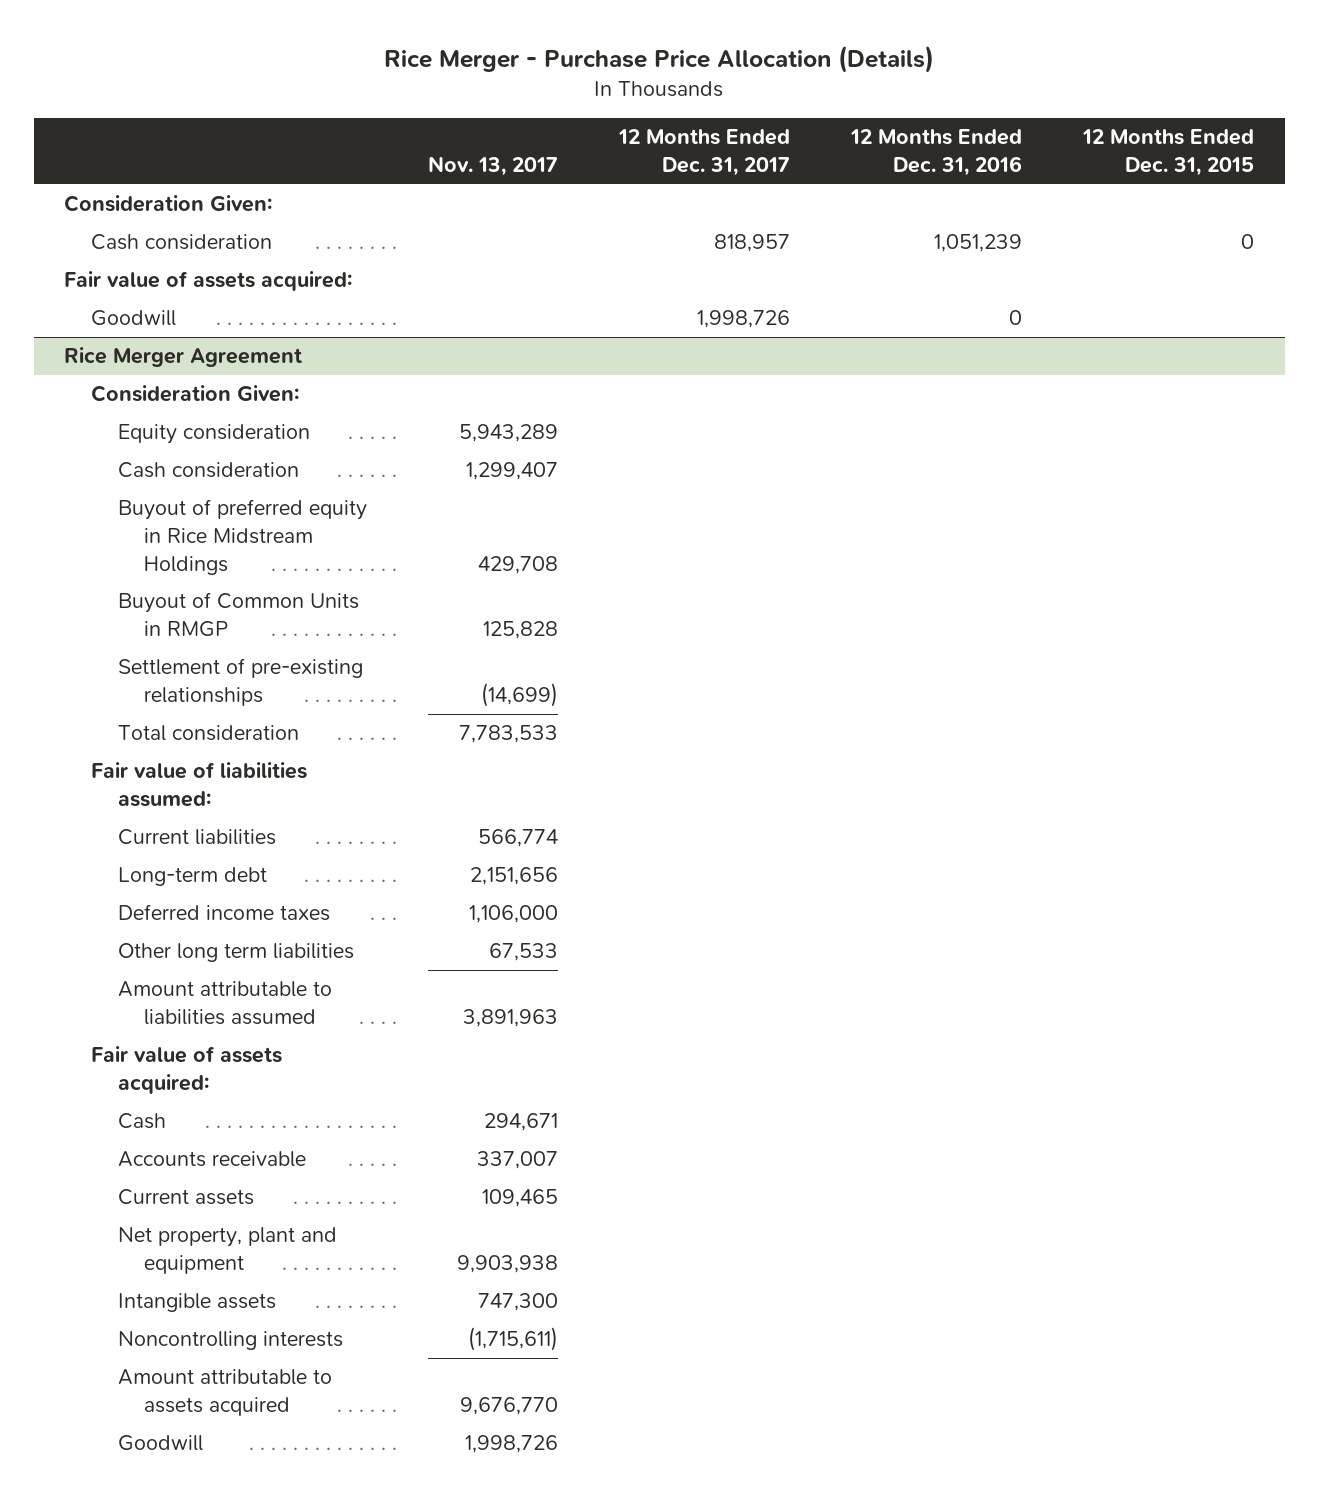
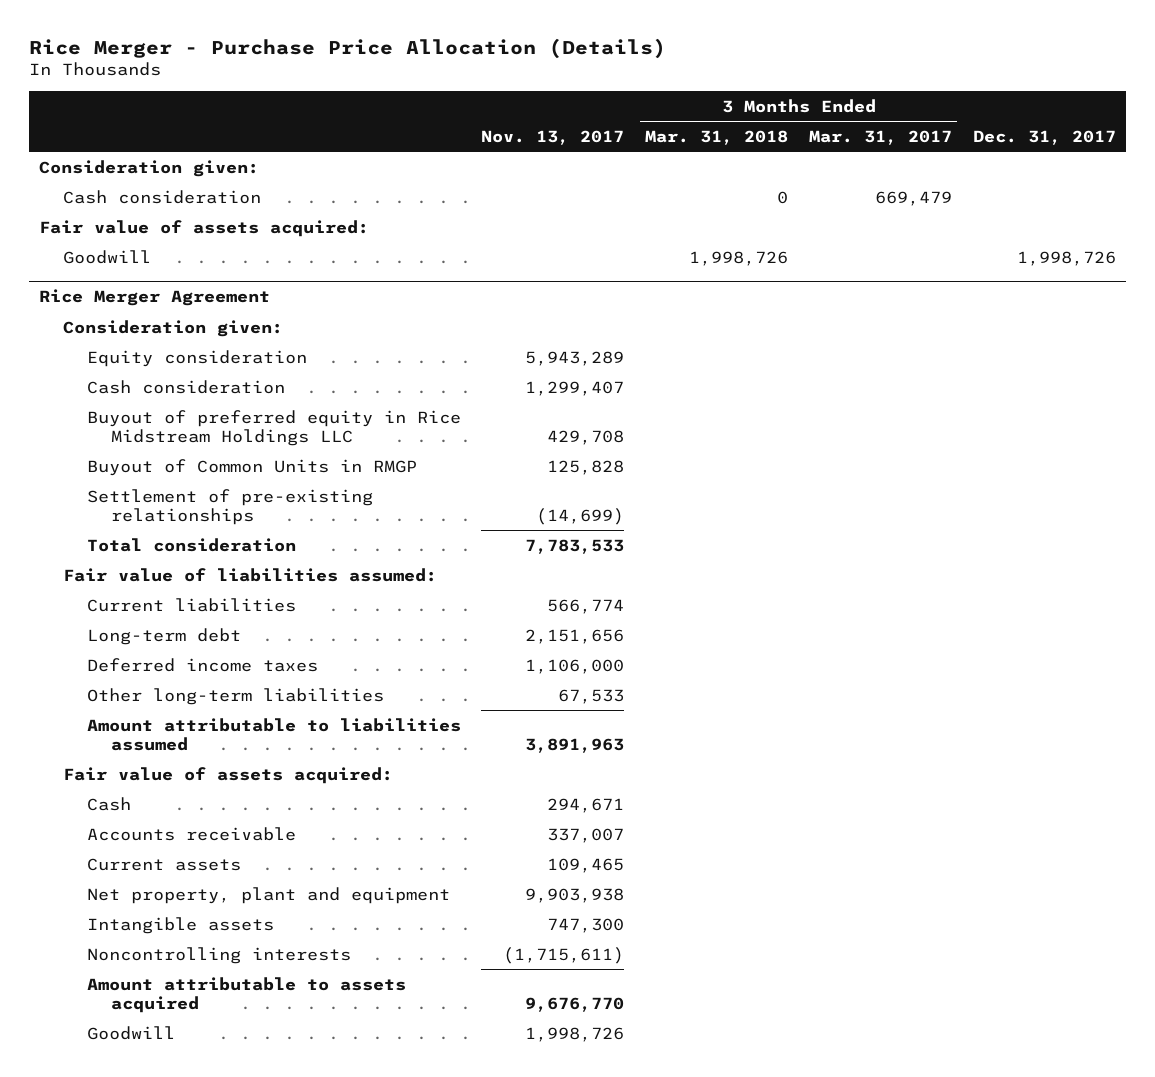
- | Nov. 13, 2017 | 12 Months Ended Dec. 31, 2017 | 12 Months Ended Dec. 31, 2016 | 12 Months Ended Dec. 31, 2015
+ | Nov. 13, 2017 | 3 Months Ended Mar. 31, 2018 | 3 Months Ended Mar. 31, 2017 | Dec. 31, 2017
- Consideration Given:
+ Consideration given:
@ Rice Merger Agreement
- Consideration Given:
+ Consideration given:
- Buyout of preferred equity in Rice Midstream Holdings | 429,708 | | |
+ Buyout of preferred equity in Rice Midstream Holdings LLC | 429,708 | | |
- Other long term liabilities | 67,533 | | |
+ Other long-term liabilities | 67,533 | | |

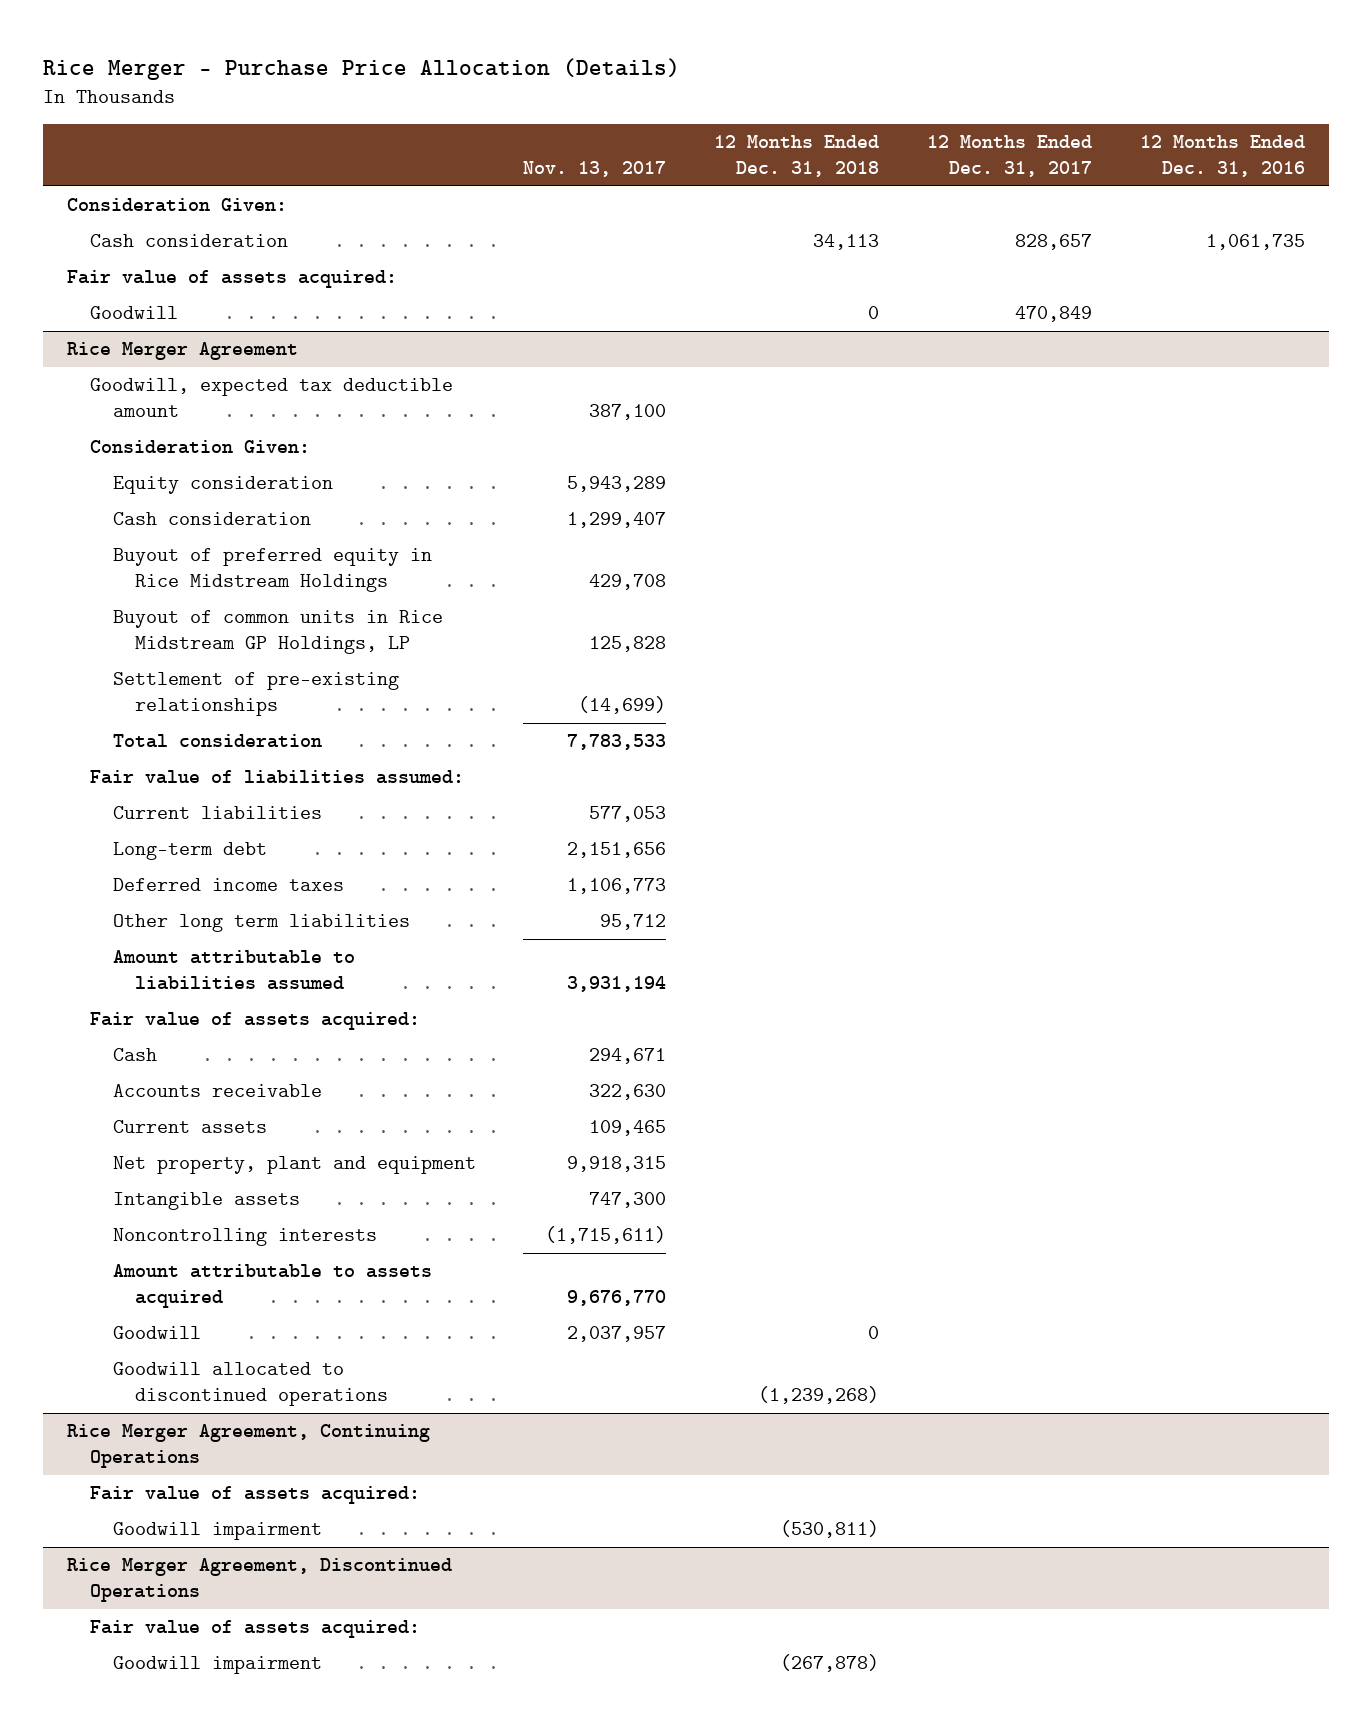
- | Nov. 13, 2017 | 3 Months Ended Mar. 31, 2018 | 3 Months Ended Mar. 31, 2017 | Dec. 31, 2017
+ | Nov. 13, 2017 | 12 Months Ended Dec. 31, 2018 | 12 Months Ended Dec. 31, 2017 | 12 Months Ended Dec. 31, 2016
- Consideration given:
+ Consideration Given:
@ Rice Merger Agreement
- Consideration given:
+ Goodwill, expected tax deductible amount | 387,100 | | |
+ Consideration Given:
- Buyout of preferred equity in Rice Midstream Holdings LLC | 429,708 | | |
- Buyout of Common Units in RMGP | 125,828 | | |
+ Buyout of preferred equity in Rice Midstream Holdings | 429,708 | | |
+ Buyout of common units in Rice Midstream GP Holdings, LP | 125,828 | | |
- Current liabilities | 566,774 | | |
+ Current liabilities | 577,053 | | |
- Deferred income taxes | 1,106,000 | | |
- Other long-term liabilities | 67,533 | | |
- Amount attributable to liabilities assumed | 3,891,963 | | |
+ Deferred income taxes | 1,106,773 | | |
+ Other long term liabilities | 95,712 | | |
+ Amount attributable to liabilities assumed | 3,931,194 | | |
- Accounts receivable | 337,007 | | |
+ Accounts receivable | 322,630 | | |
- Net property, plant and equipment | 9,903,938 | | |
+ Net property, plant and equipment | 9,918,315 | | |
- Goodwill | 1,998,726 | | |
+ Goodwill | 2,037,957 | 0 | |
+ Goodwill allocated to discontinued operations | | (1,239,268) | |
+ Rice Merger Agreement, Continuing Operations
+ Fair value of assets acquired:
+ Goodwill impairment | | (530,811) | |
+ Rice Merger Agreement, Discontinued Operations
+ Fair value of assets acquired:
+ Goodwill impairment | | (267,878) | |

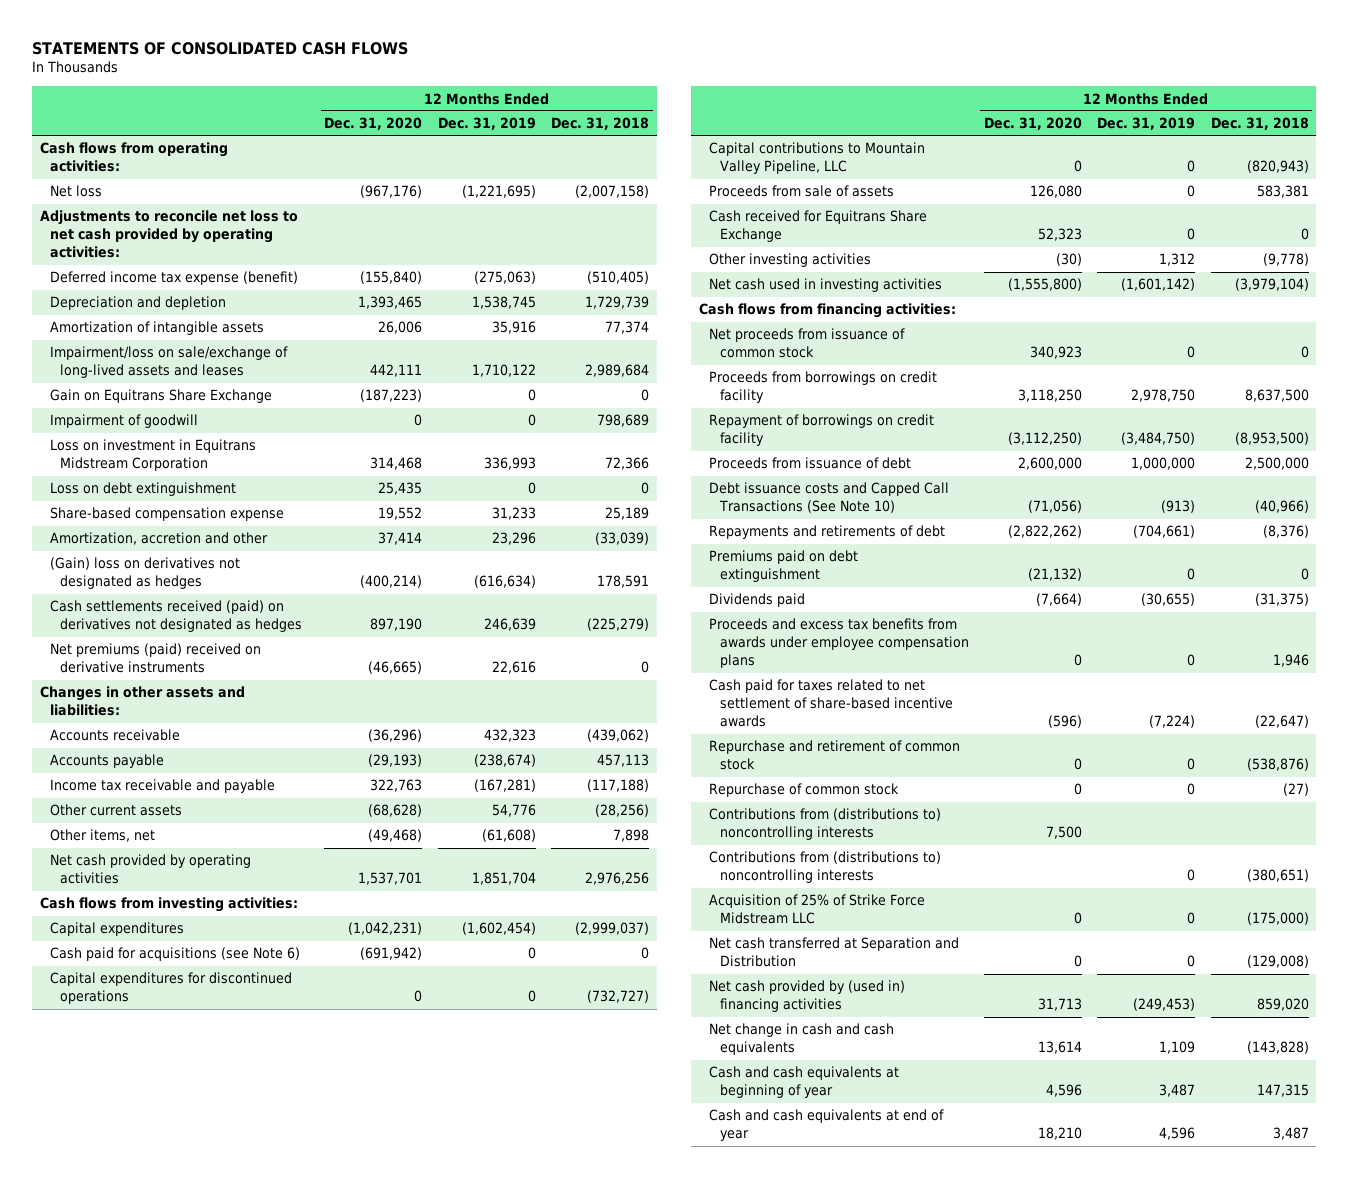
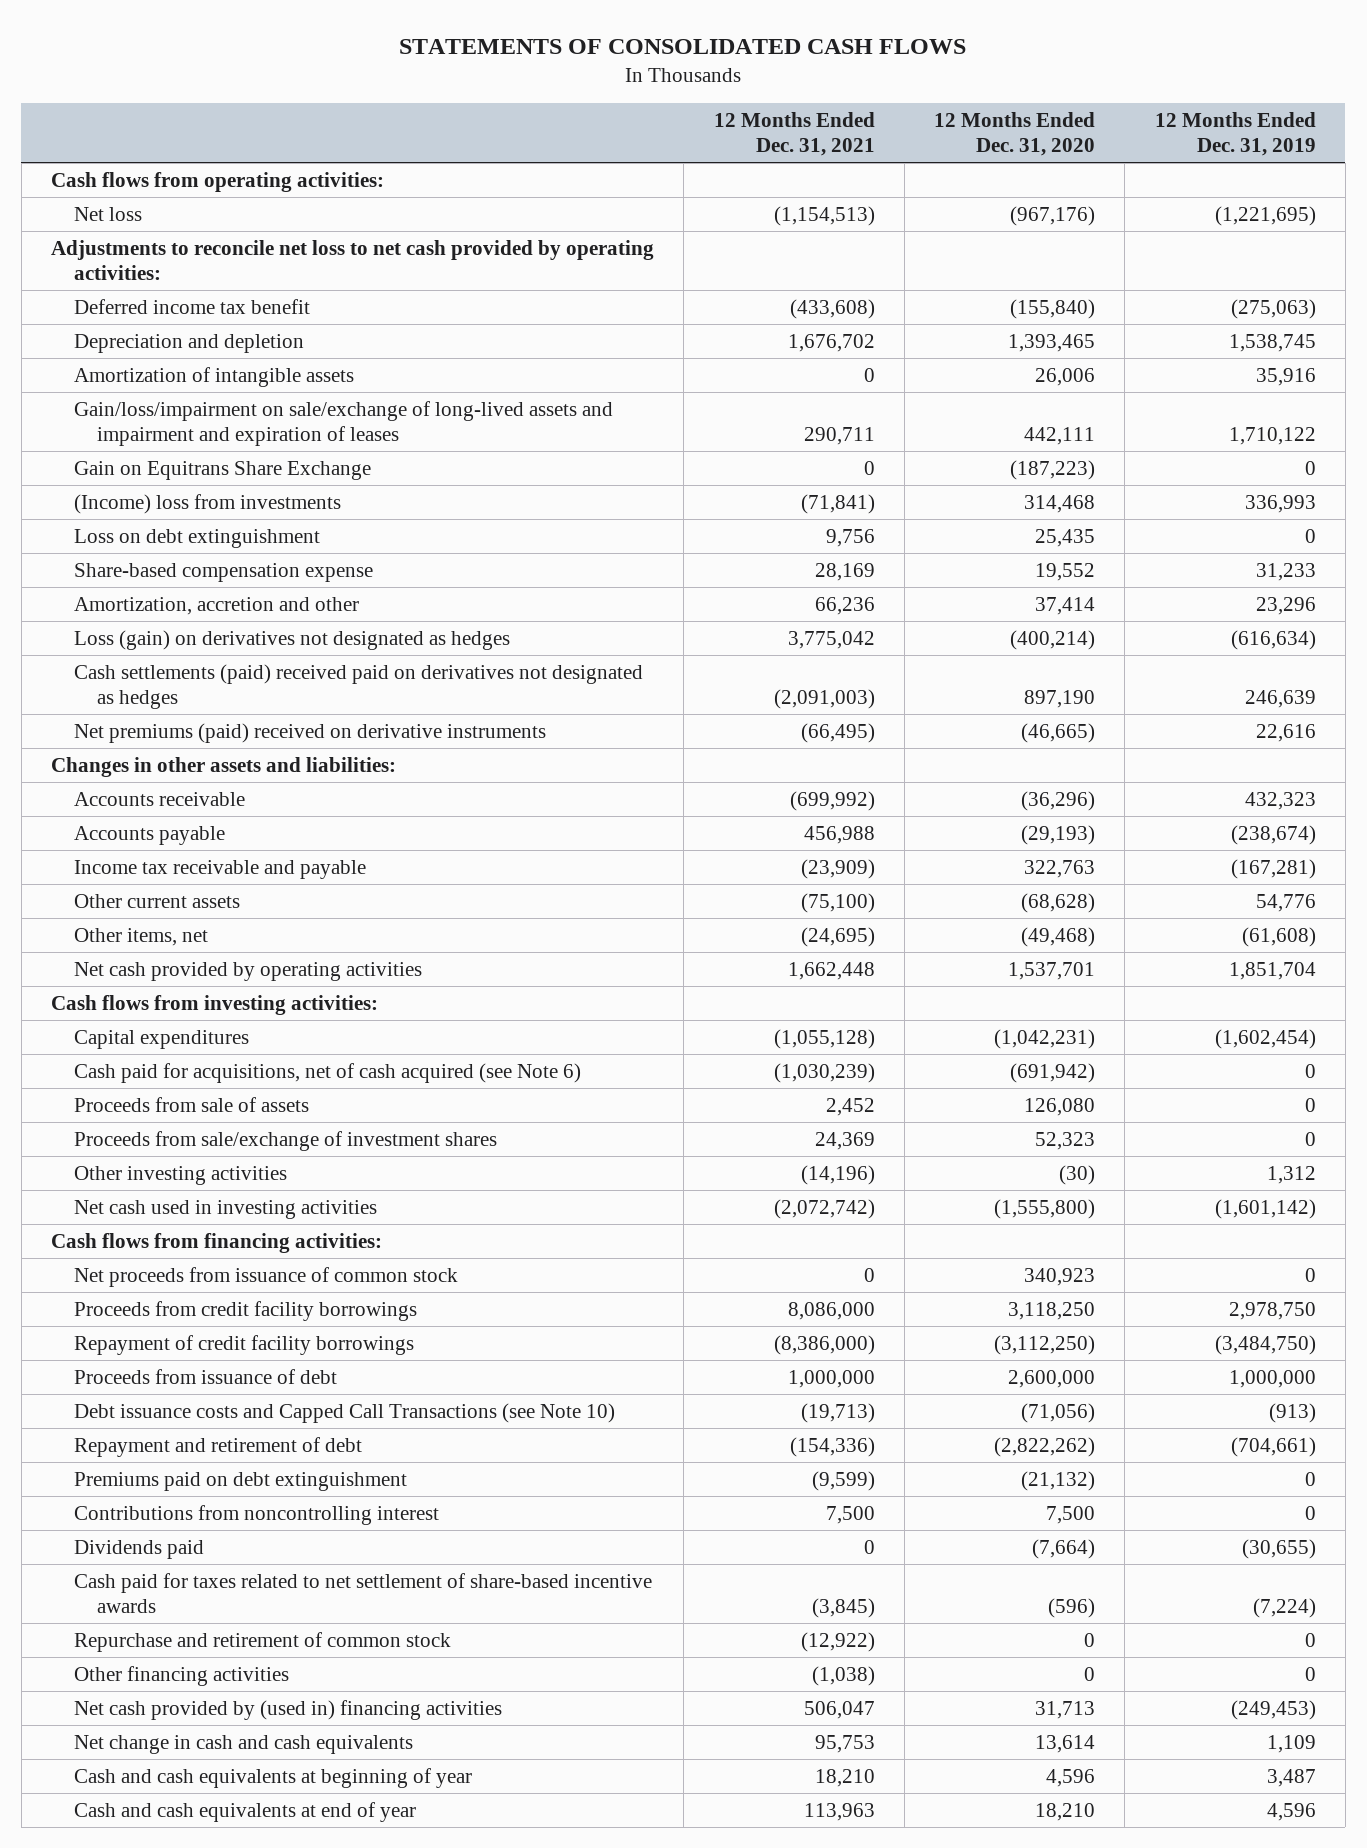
- | 12 Months Ended Dec. 31, 2020 | 12 Months Ended Dec. 31, 2019 | 12 Months Ended Dec. 31, 2018
+ | 12 Months Ended Dec. 31, 2021 | 12 Months Ended Dec. 31, 2020 | 12 Months Ended Dec. 31, 2019
- Deferred income tax expense (benefit) | (155,840) | (275,063) | (510,405)
+ Deferred income tax benefit | (433,608) | (155,840) | (275,063)
- Impairment/loss on sale/exchange of long-lived assets and leases | 442,111 | 1,710,122 | 2,989,684
+ Gain/loss/impairment on sale/exchange of long-lived assets and impairment and expiration of leases | 290,711 | 442,111 | 1,710,122
- Impairment of goodwill | 0 | 0 | 798,689
- Loss on investment in Equitrans Midstream Corporation | 314,468 | 336,993 | 72,366
+ (Income) loss from investments | (71,841) | 314,468 | 336,993
- (Gain) loss on derivatives not designated as hedges | (400,214) | (616,634) | 178,591
- Cash settlements received (paid) on derivatives not designated as hedges | 897,190 | 246,639 | (225,279)
+ Loss (gain) on derivatives not designated as hedges | 3,775,042 | (400,214) | (616,634)
+ Cash settlements (paid) received paid on derivatives not designated as hedges | (2,091,003) | 897,190 | 246,639
- Cash paid for acquisitions (see Note 6) | (691,942) | 0 | 0
- Capital expenditures for discontinued operations | 0 | 0 | (732,727)
- Capital contributions to Mountain Valley Pipeline, LLC | 0 | 0 | (820,943)
+ Cash paid for acquisitions, net of cash acquired (see Note 6) | (1,030,239) | (691,942) | 0
- Cash received for Equitrans Share Exchange | 52,323 | 0 | 0
+ Proceeds from sale/exchange of investment shares | 24,369 | 52,323 | 0
- Proceeds from borrowings on credit facility | 3,118,250 | 2,978,750 | 8,637,500
- Repayment of borrowings on credit facility | (3,112,250) | (3,484,750) | (8,953,500)
+ Proceeds from credit facility borrowings | 8,086,000 | 3,118,250 | 2,978,750
+ Repayment of credit facility borrowings | (8,386,000) | (3,112,250) | (3,484,750)
- Debt issuance costs and Capped Call Transactions (See Note 10) | (71,056) | (913) | (40,966)
- Repayments and retirements of debt | (2,822,262) | (704,661) | (8,376)
+ Debt issuance costs and Capped Call Transactions (see Note 10) | (19,713) | (71,056) | (913)
+ Repayment and retirement of debt | (154,336) | (2,822,262) | (704,661)
+ Contributions from noncontrolling interest | 7,500 | 7,500 | 0
- Proceeds and excess tax benefits from awards under employee compensation plans | 0 | 0 | 1,946
- Repurchase of common stock | 0 | 0 | (27)
- Contributions from (distributions to) noncontrolling interests | 7,500 | |
- Contributions from (distributions to) noncontrolling interests | | 0 | (380,651)
- Acquisition of 25% of Strike Force Midstream LLC | 0 | 0 | (175,000)
- Net cash transferred at Separation and Distribution | 0 | 0 | (129,008)
+ Other financing activities | (1,038) | 0 | 0

